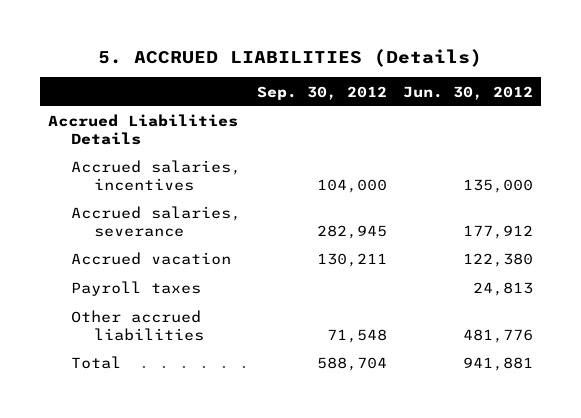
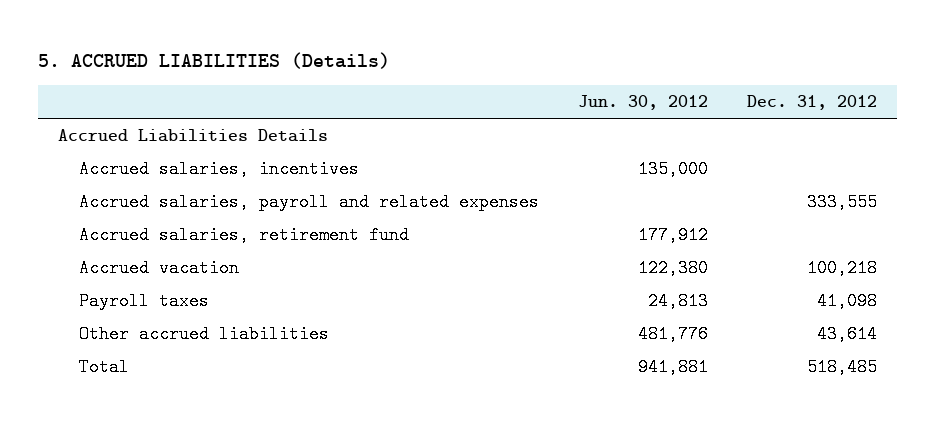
- | Sep. 30, 2012 | Jun. 30, 2012
+ | Jun. 30, 2012 | Dec. 31, 2012
- Accrued salaries, severance | 282,945 | 177,912
+ Accrued salaries, payroll and related expenses | | 333,555
+ Accrued salaries, retirement fund | 177,912 |

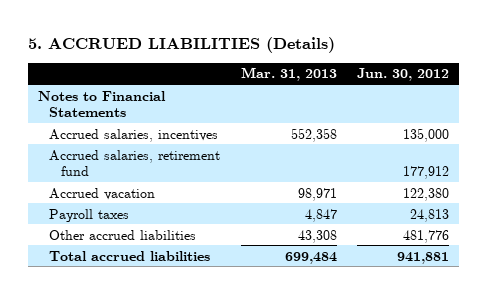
- | Jun. 30, 2012 | Dec. 31, 2012
+ | Mar. 31, 2013 | Jun. 30, 2012
- Accrued Liabilities Details
+ Notes to Financial Statements
- Accrued salaries, payroll and related expenses | | 333,555
- Total | 941,881 | 518,485
+ Total accrued liabilities | 699,484 | 941,881

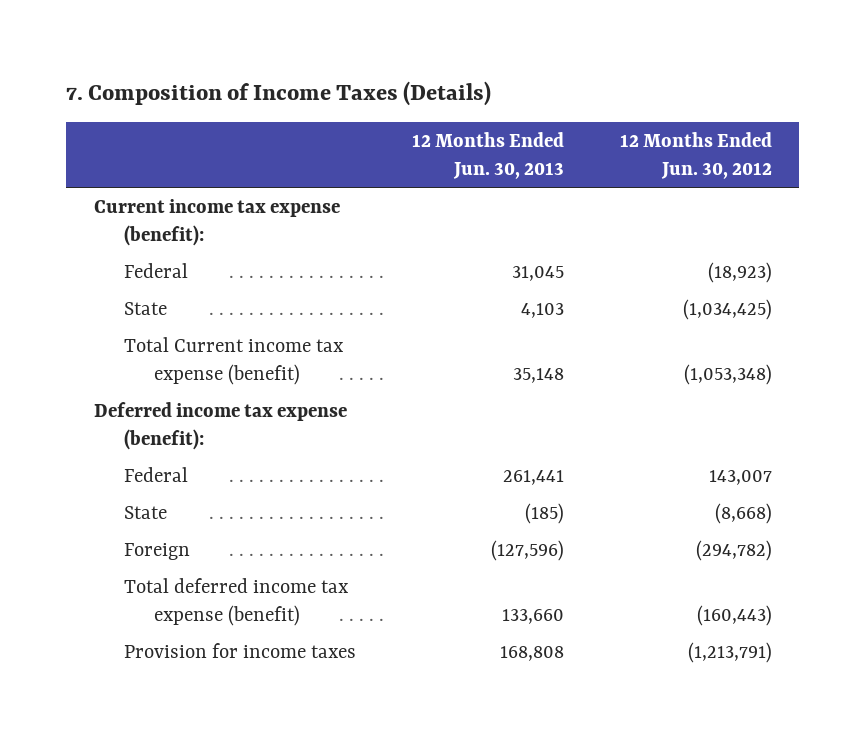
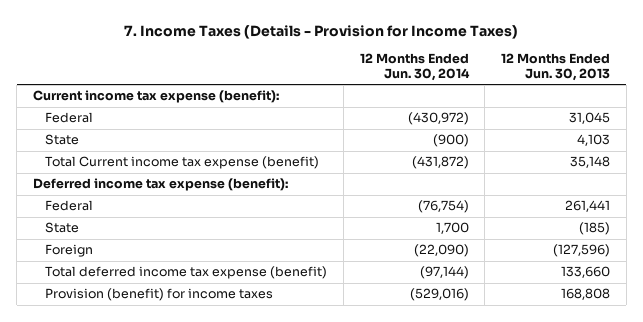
- 7. Composition of Income Taxes (Details)
+ 7. Income Taxes (Details - Provision for Income Taxes)
- | 12 Months Ended Jun. 30, 2013 | 12 Months Ended Jun. 30, 2012
+ | 12 Months Ended Jun. 30, 2014 | 12 Months Ended Jun. 30, 2013
- Provision for income taxes | 168,808 | (1,213,791)
+ Provision (benefit) for income taxes | (529,016) | 168,808

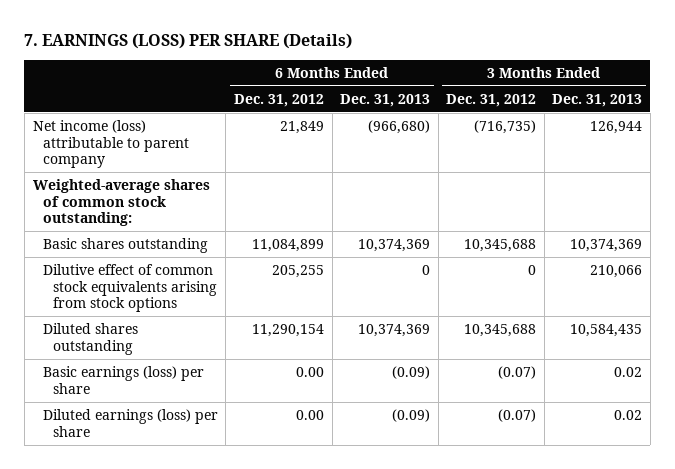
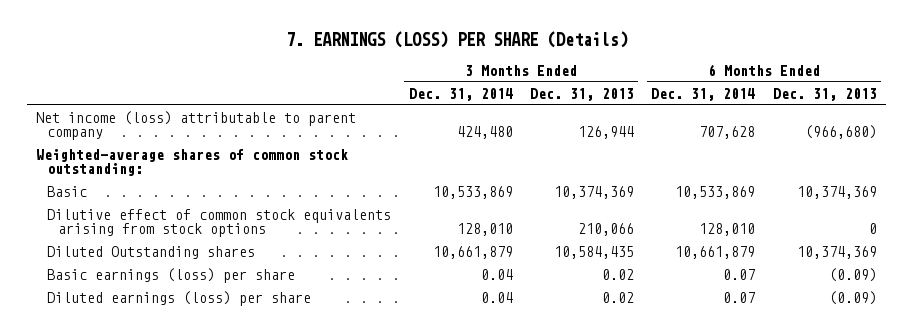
- | 6 Months Ended Dec. 31, 2012 | 6 Months Ended Dec. 31, 2013 | 3 Months Ended Dec. 31, 2012 | 3 Months Ended Dec. 31, 2013
+ | 3 Months Ended Dec. 31, 2014 | 3 Months Ended Dec. 31, 2013 | 6 Months Ended Dec. 31, 2014 | 6 Months Ended Dec. 31, 2013
- Basic shares outstanding | 11,084,899 | 10,374,369 | 10,345,688 | 10,374,369
+ Basic | 10,533,869 | 10,374,369 | 10,533,869 | 10,374,369
- Diluted shares outstanding | 11,290,154 | 10,374,369 | 10,345,688 | 10,584,435
+ Diluted Outstanding shares | 10,661,879 | 10,584,435 | 10,661,879 | 10,374,369

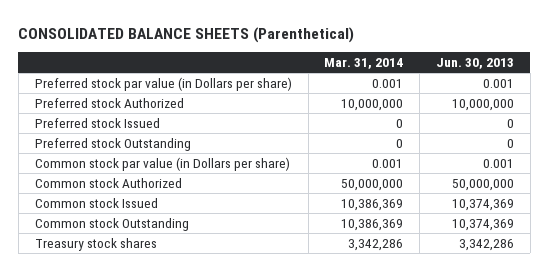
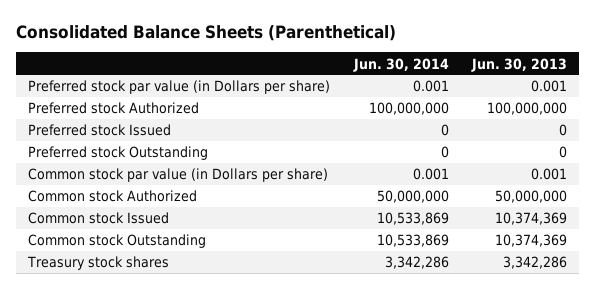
- CONSOLIDATED BALANCE SHEETS (Parenthetical)
+ Consolidated Balance Sheets (Parenthetical)
- | Mar. 31, 2014 | Jun. 30, 2013
+ | Jun. 30, 2014 | Jun. 30, 2013
- Preferred stock Authorized | 10,000,000 | 10,000,000
+ Preferred stock Authorized | 100,000,000 | 100,000,000

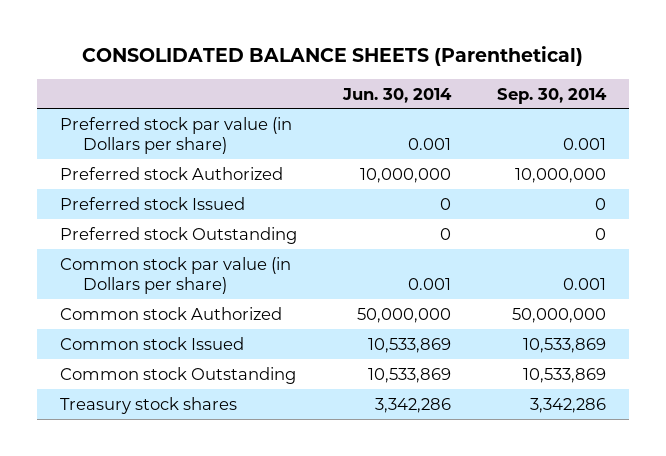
- Consolidated Balance Sheets (Parenthetical)
+ CONSOLIDATED BALANCE SHEETS (Parenthetical)
- | Jun. 30, 2014 | Jun. 30, 2013
+ | Jun. 30, 2014 | Sep. 30, 2014
- Preferred stock Authorized | 100,000,000 | 100,000,000
+ Preferred stock Authorized | 10,000,000 | 10,000,000

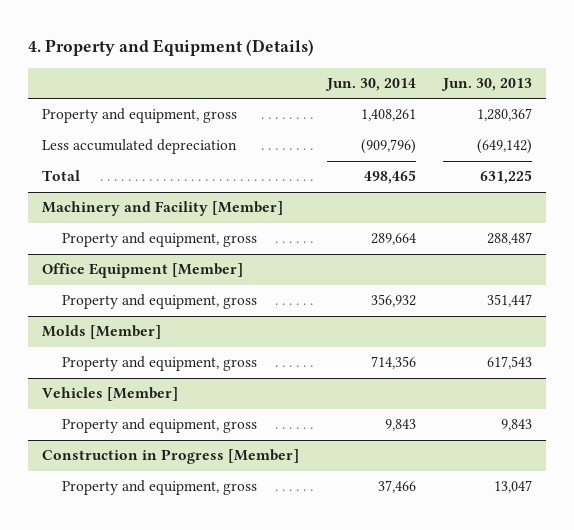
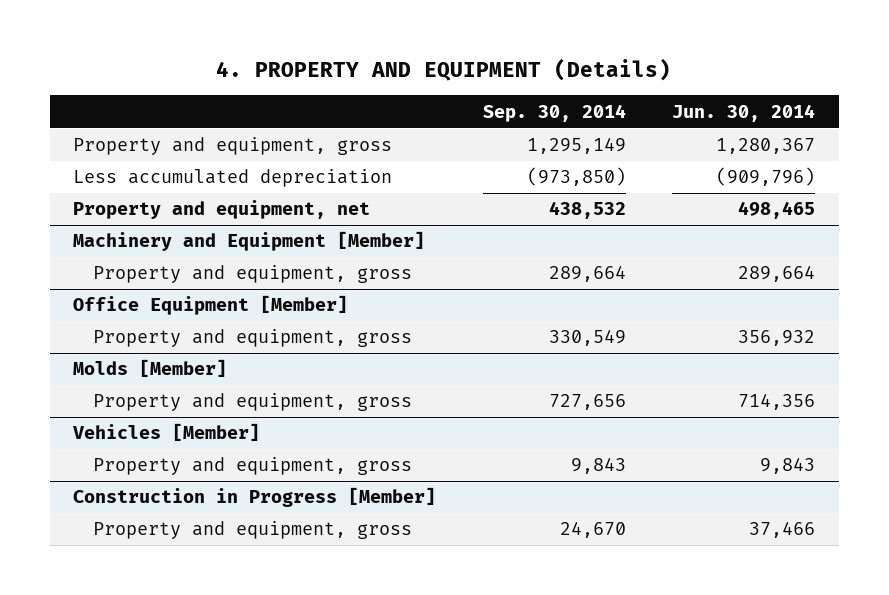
- 4. Property and Equipment (Details)
+ 4. PROPERTY AND EQUIPMENT (Details)
- | Jun. 30, 2014 | Jun. 30, 2013
+ | Sep. 30, 2014 | Jun. 30, 2014
- Property and equipment, gross | 1,408,261 | 1,280,367
+ Property and equipment, gross | 1,295,149 | 1,280,367
- Total | 498,465 | 631,225
- Machinery and Facility [Member]
+ Property and equipment, net | 438,532 | 498,465
+ Machinery and Equipment [Member]

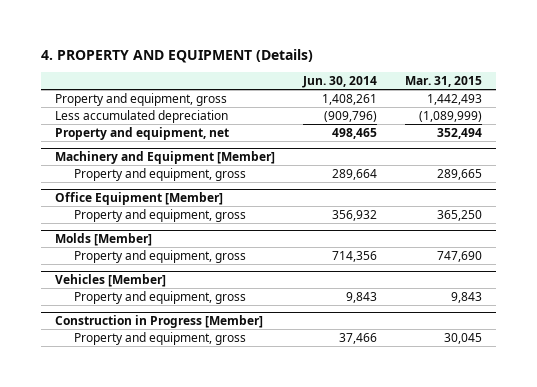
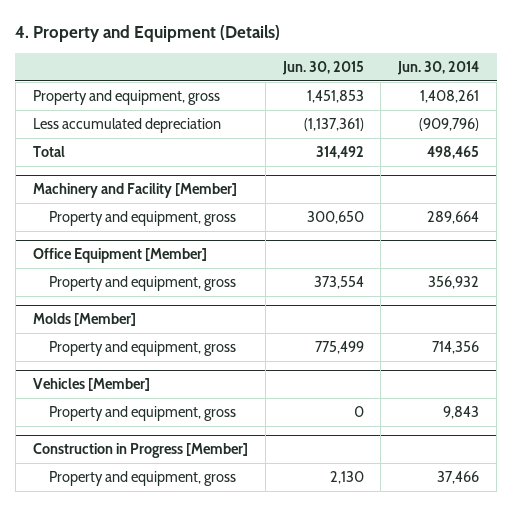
- 4. PROPERTY AND EQUIPMENT (Details)
+ 4. Property and Equipment (Details)
- | Jun. 30, 2014 | Mar. 31, 2015
+ | Jun. 30, 2015 | Jun. 30, 2014
- Property and equipment, net | 498,465 | 352,494
- Machinery and Equipment [Member]
+ Total | 314,492 | 498,465
+ Machinery and Facility [Member]

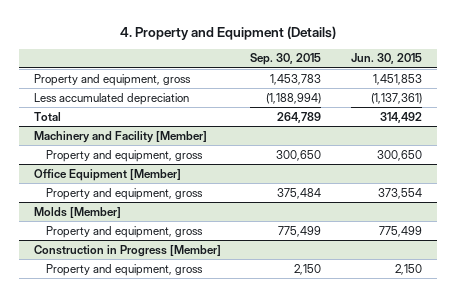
- | Jun. 30, 2015 | Jun. 30, 2014
+ | Sep. 30, 2015 | Jun. 30, 2015
- Vehicles [Member]
- Property and equipment, gross | 0 | 9,843
@ Construction in Progress [Member]
- Property and equipment, gross | 2,130 | 37,466
+ Property and equipment, gross | 2,150 | 2,150

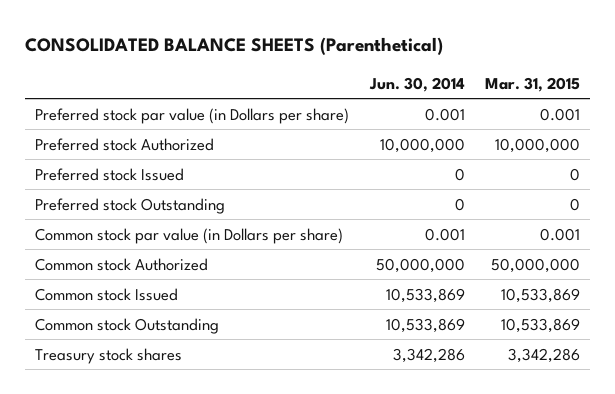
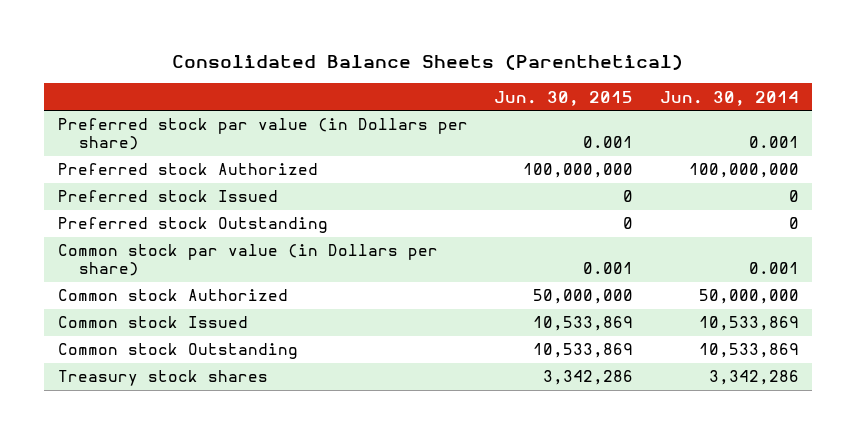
- CONSOLIDATED BALANCE SHEETS (Parenthetical)
+ Consolidated Balance Sheets (Parenthetical)
- | Jun. 30, 2014 | Mar. 31, 2015
+ | Jun. 30, 2015 | Jun. 30, 2014
- Preferred stock Authorized | 10,000,000 | 10,000,000
+ Preferred stock Authorized | 100,000,000 | 100,000,000

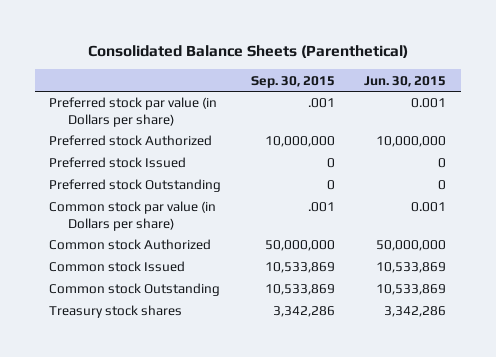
- | Jun. 30, 2015 | Jun. 30, 2014
+ | Sep. 30, 2015 | Jun. 30, 2015
- Preferred stock Authorized | 100,000,000 | 100,000,000
+ Preferred stock Authorized | 10,000,000 | 10,000,000

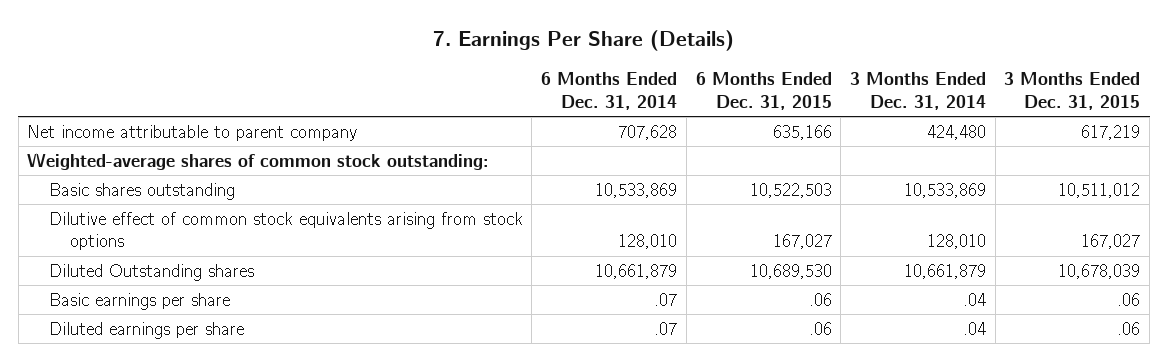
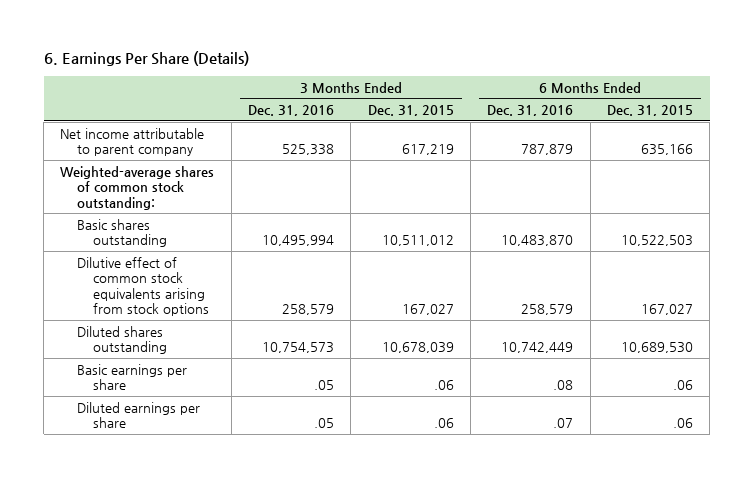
- 7. Earnings Per Share (Details)
+ 6. Earnings Per Share (Details)
- | 6 Months Ended Dec. 31, 2014 | 6 Months Ended Dec. 31, 2015 | 3 Months Ended Dec. 31, 2014 | 3 Months Ended Dec. 31, 2015
+ | 3 Months Ended Dec. 31, 2016 | 3 Months Ended Dec. 31, 2015 | 6 Months Ended Dec. 31, 2016 | 6 Months Ended Dec. 31, 2015
- Diluted Outstanding shares | 10,661,879 | 10,689,530 | 10,661,879 | 10,678,039
+ Diluted shares outstanding | 10,754,573 | 10,678,039 | 10,742,449 | 10,689,530

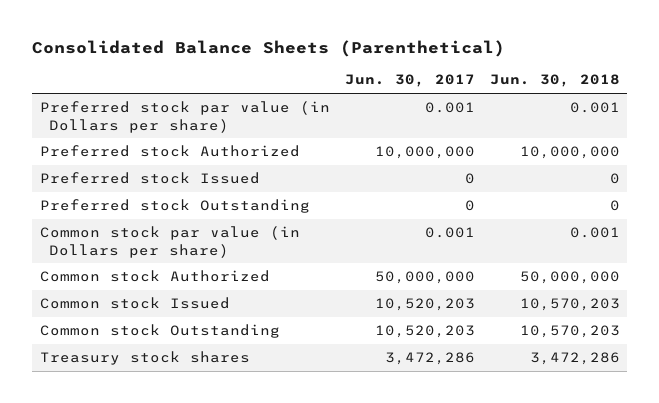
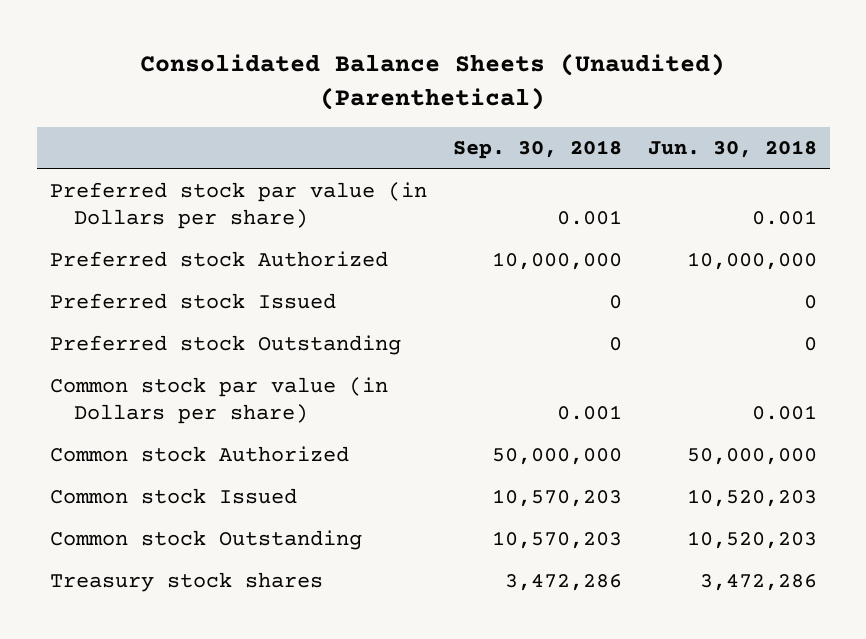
- Consolidated Balance Sheets (Parenthetical)
+ Consolidated Balance Sheets (Unaudited) (Parenthetical)
- | Jun. 30, 2017 | Jun. 30, 2018
+ | Sep. 30, 2018 | Jun. 30, 2018
- Common stock Issued | 10,520,203 | 10,570,203
- Common stock Outstanding | 10,520,203 | 10,570,203
+ Common stock Issued | 10,570,203 | 10,520,203
+ Common stock Outstanding | 10,570,203 | 10,520,203

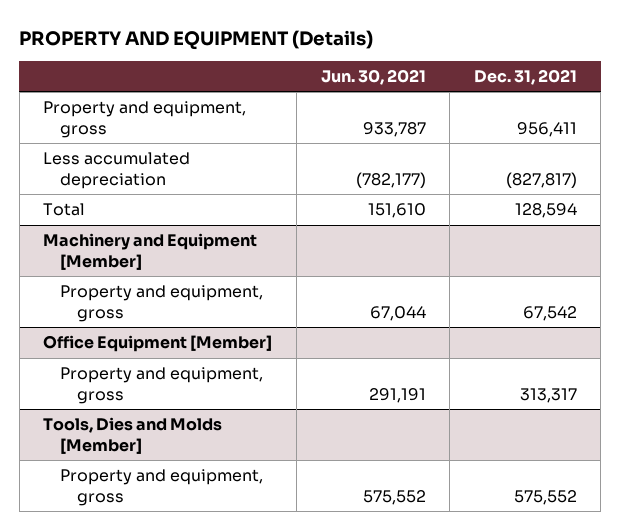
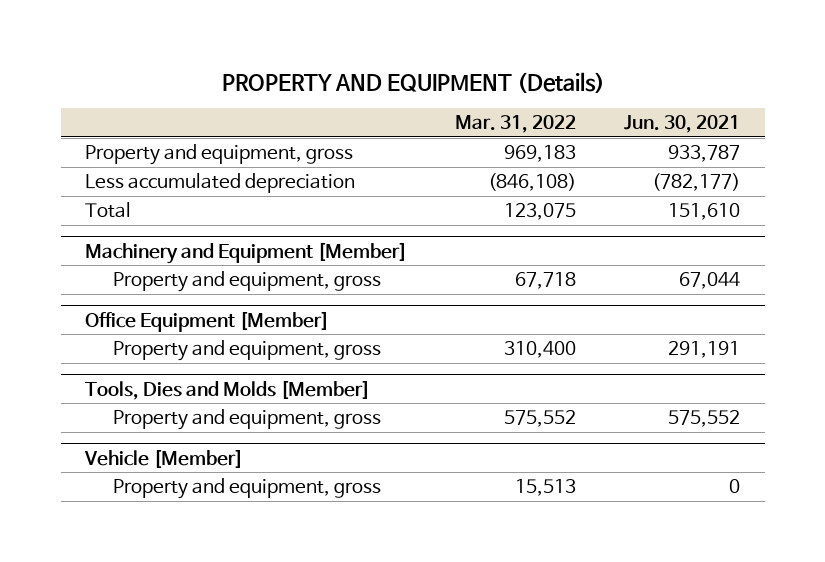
- | Jun. 30, 2021 | Dec. 31, 2021
+ | Mar. 31, 2022 | Jun. 30, 2021
+ Vehicle [Member]
+ Property and equipment, gross | 15,513 | 0

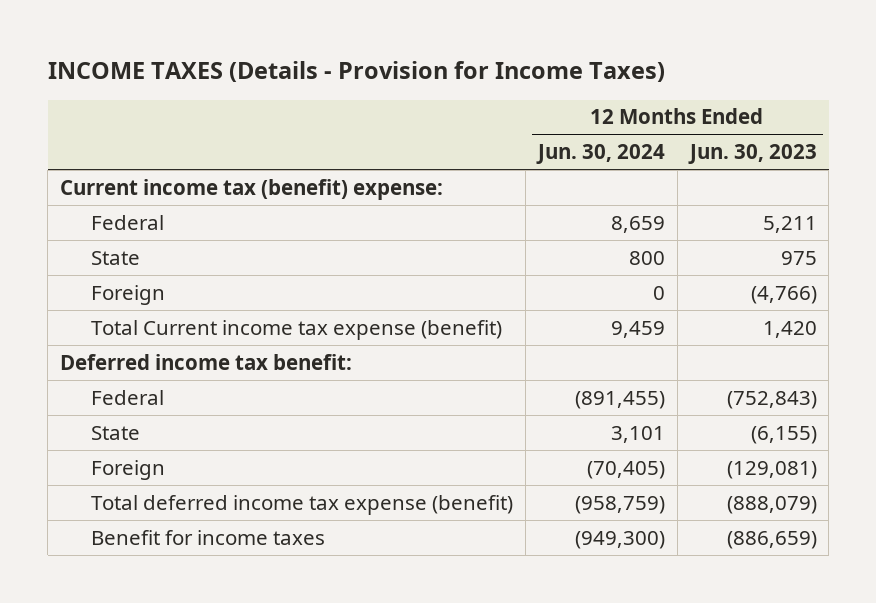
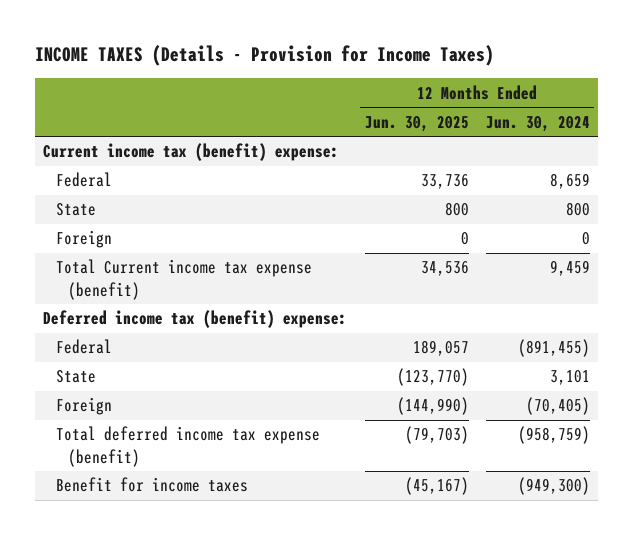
- | 12 Months Ended Jun. 30, 2024 | 12 Months Ended Jun. 30, 2023
+ | 12 Months Ended Jun. 30, 2025 | 12 Months Ended Jun. 30, 2024
- Deferred income tax benefit:
+ Deferred income tax (benefit) expense:

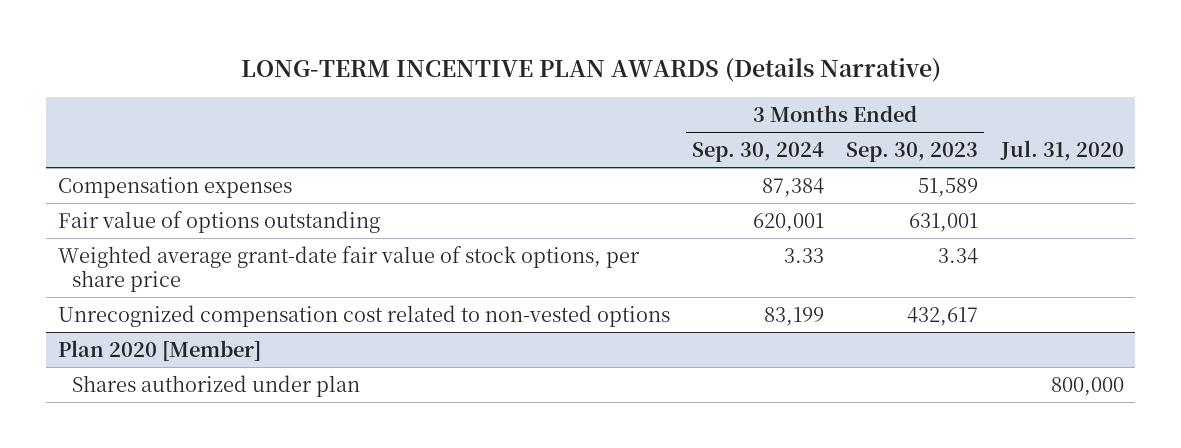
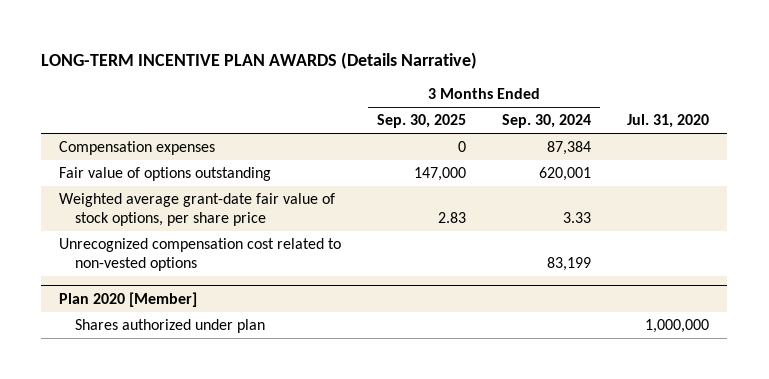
- | 3 Months Ended Sep. 30, 2024 | 3 Months Ended Sep. 30, 2023 | Jul. 31, 2020
+ | 3 Months Ended Sep. 30, 2025 | 3 Months Ended Sep. 30, 2024 | Jul. 31, 2020
@ Plan 2020 [Member]
- Shares authorized under plan | | | 800,000
+ Shares authorized under plan | | | 1,000,000

